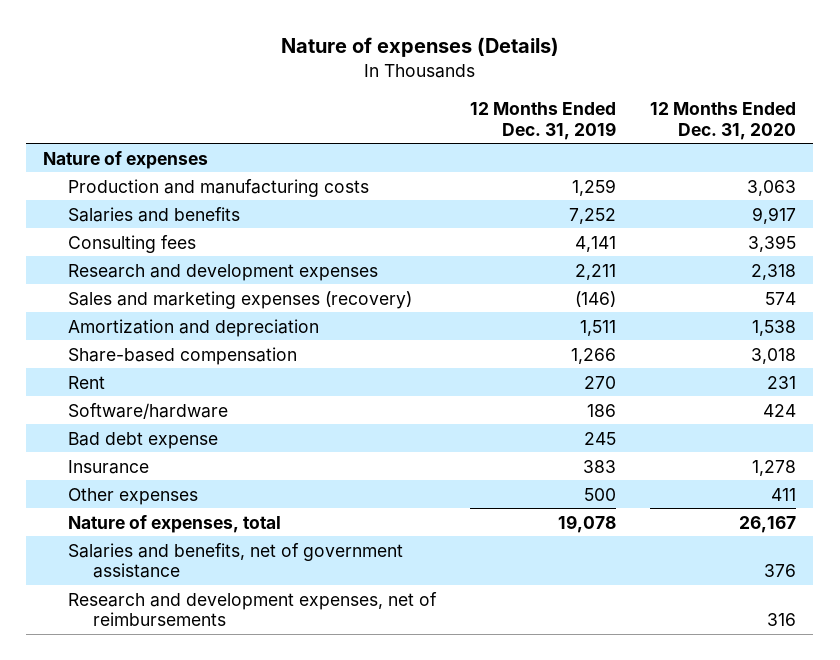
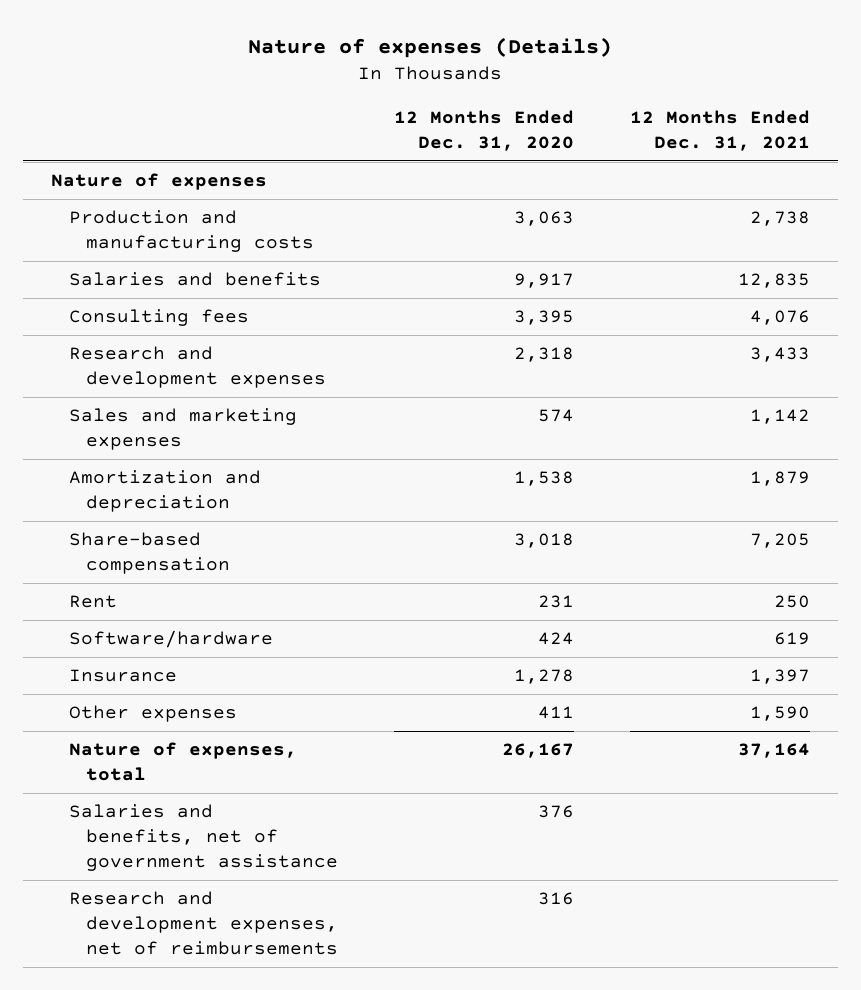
- | 12 Months Ended Dec. 31, 2019 | 12 Months Ended Dec. 31, 2020
+ | 12 Months Ended Dec. 31, 2020 | 12 Months Ended Dec. 31, 2021
- Sales and marketing expenses (recovery) | (146) | 574
+ Sales and marketing expenses | 574 | 1,142
- Bad debt expense | 245 |

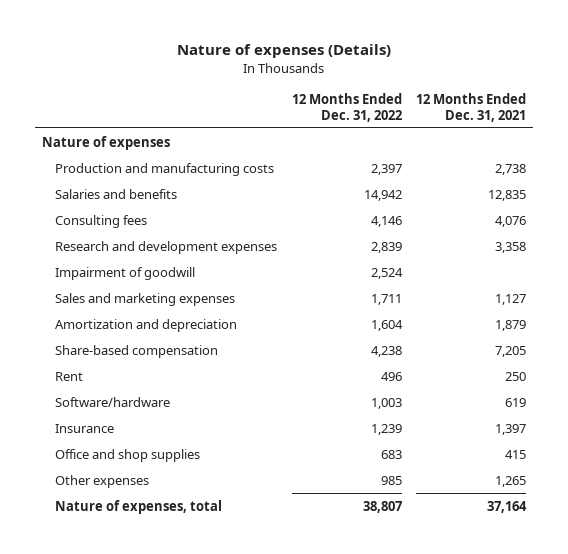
- | 12 Months Ended Dec. 31, 2020 | 12 Months Ended Dec. 31, 2021
+ | 12 Months Ended Dec. 31, 2022 | 12 Months Ended Dec. 31, 2021
- Research and development expenses | 2,318 | 3,433
- Sales and marketing expenses | 574 | 1,142
+ Research and development expenses | 2,839 | 3,358
+ Impairment of goodwill | 2,524 |
+ Sales and marketing expenses | 1,711 | 1,127
- Other expenses | 411 | 1,590
+ Office and shop supplies | 683 | 415
+ Other expenses | 985 | 1,265
- Salaries and benefits, net of government assistance | 376 |
- Research and development expenses, net of reimbursements | 316 |

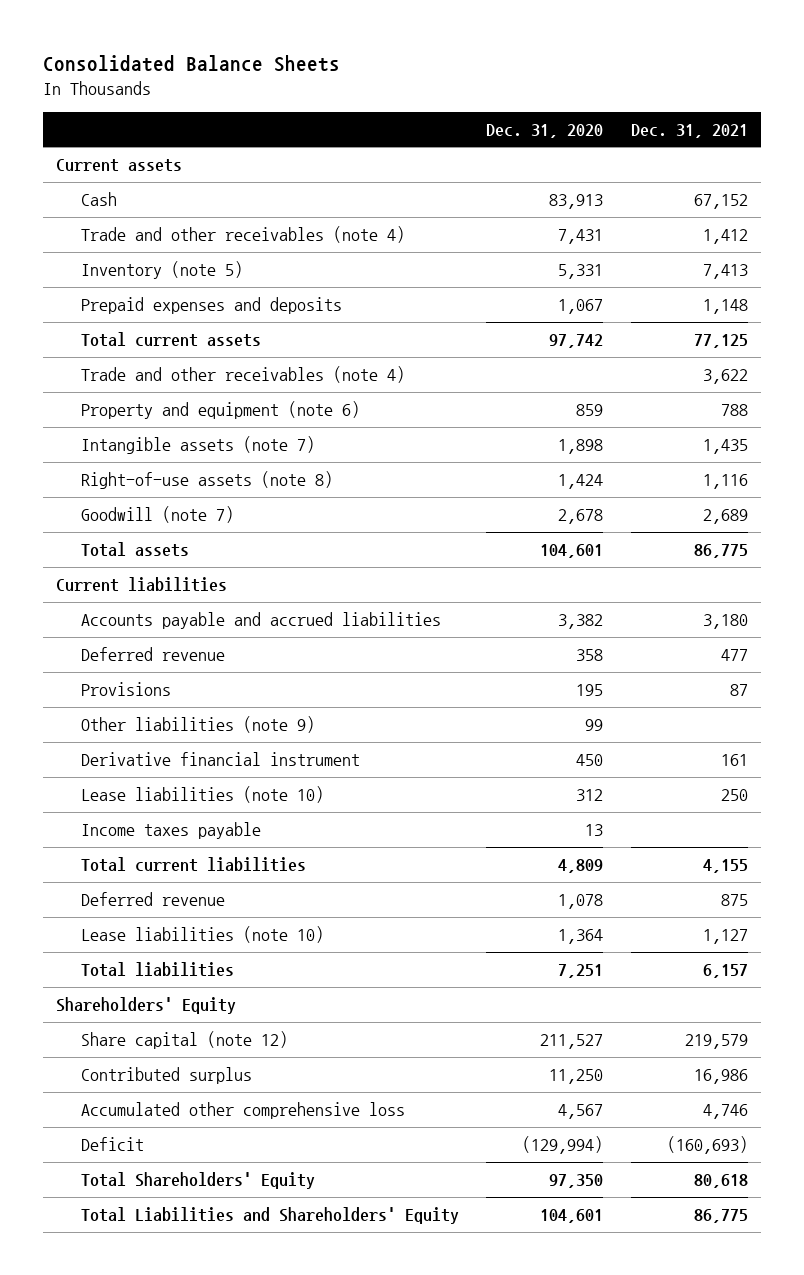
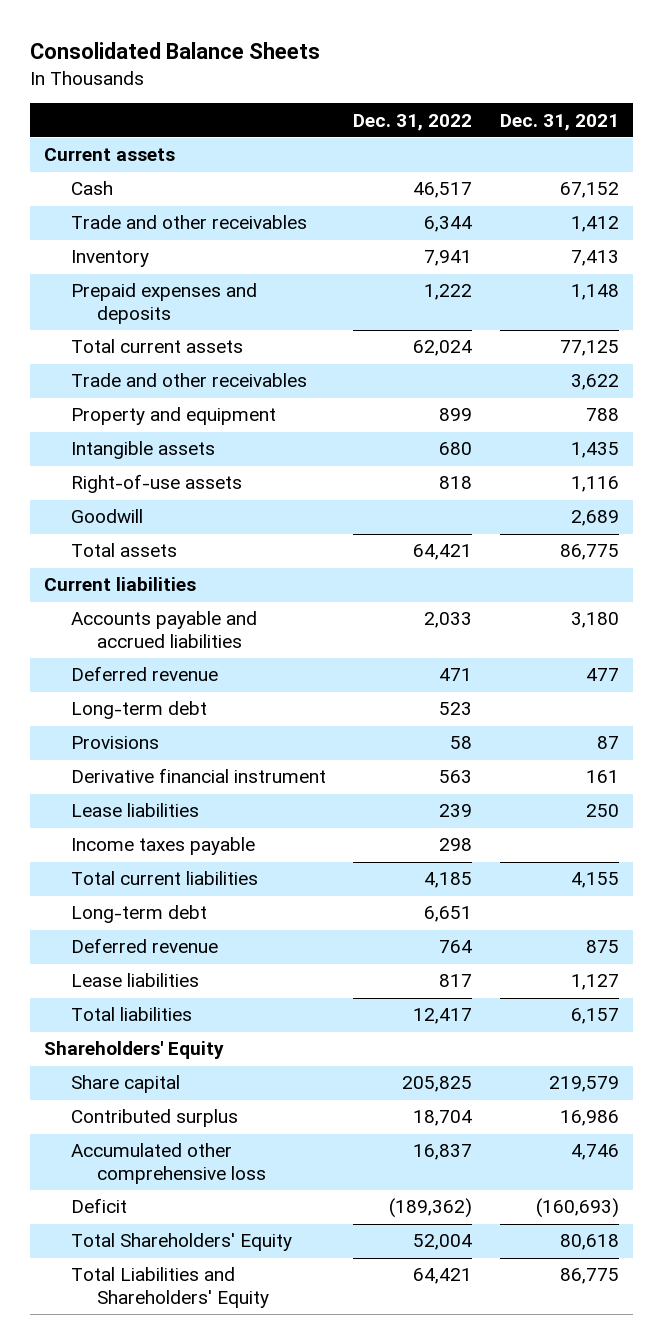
- | Dec. 31, 2020 | Dec. 31, 2021
+ | Dec. 31, 2022 | Dec. 31, 2021
- Trade and other receivables (note 4) | 7,431 | 1,412
- Inventory (note 5) | 5,331 | 7,413
+ Trade and other receivables | 6,344 | 1,412
+ Inventory | 7,941 | 7,413
- Trade and other receivables (note 4) | | 3,622
- Property and equipment (note 6) | 859 | 788
- Intangible assets (note 7) | 1,898 | 1,435
- Right-of-use assets (note 8) | 1,424 | 1,116
- Goodwill (note 7) | 2,678 | 2,689
+ Trade and other receivables | | 3,622
+ Property and equipment | 899 | 788
+ Intangible assets | 680 | 1,435
+ Right-of-use assets | 818 | 1,116
+ Goodwill | | 2,689
+ Long-term debt | 523 |
- Other liabilities (note 9) | 99 |
- Lease liabilities (note 10) | 312 | 250
+ Lease liabilities | 239 | 250
+ Long-term debt | 6,651 |
- Lease liabilities (note 10) | 1,364 | 1,127
+ Lease liabilities | 817 | 1,127
- Share capital (note 12) | 211,527 | 219,579
+ Share capital | 205,825 | 219,579

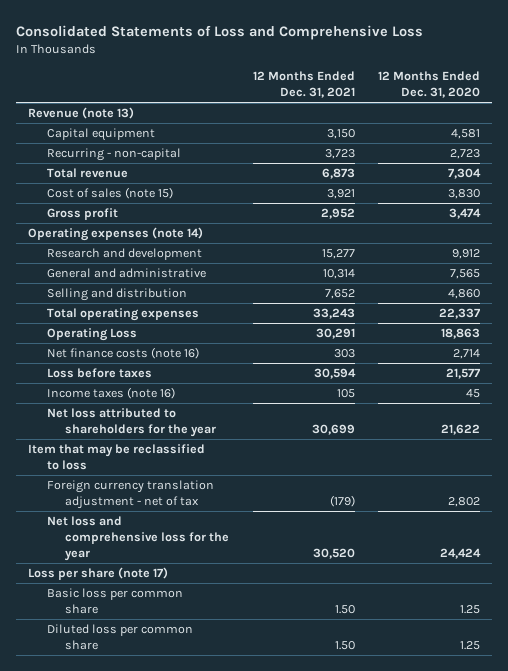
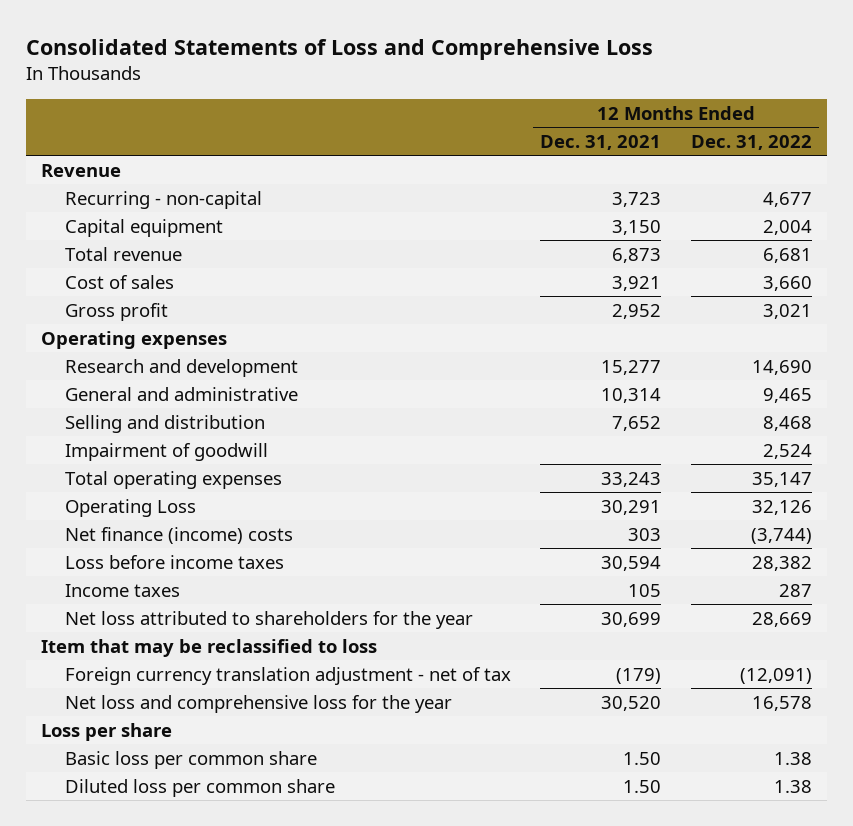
- | 12 Months Ended Dec. 31, 2021 | 12 Months Ended Dec. 31, 2020
+ | 12 Months Ended Dec. 31, 2021 | 12 Months Ended Dec. 31, 2022
- Revenue (note 13)
+ Revenue
moved down: Capital equipment | 3,150 | 2,004
- Cost of sales (note 15) | 3,921 | 3,830
+ Cost of sales | 3,921 | 3,660
- Operating expenses (note 14)
+ Operating expenses
+ Impairment of goodwill | | 2,524
- Net finance costs (note 16) | 303 | 2,714
- Loss before taxes | 30,594 | 21,577
- Income taxes (note 16) | 105 | 45
+ Net finance (income) costs | 303 | (3,744)
+ Loss before income taxes | 30,594 | 28,382
+ Income taxes | 105 | 287
- Loss per share (note 17)
+ Loss per share

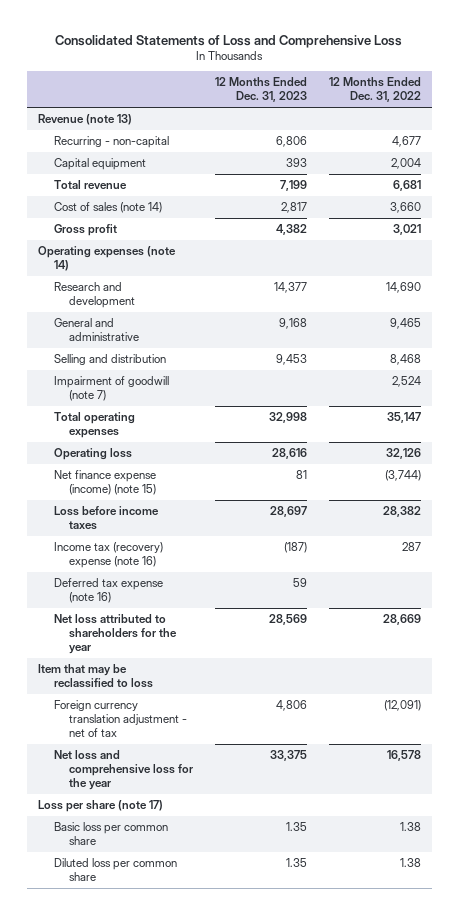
- | 12 Months Ended Dec. 31, 2021 | 12 Months Ended Dec. 31, 2022
+ | 12 Months Ended Dec. 31, 2023 | 12 Months Ended Dec. 31, 2022
- Revenue
+ Revenue (note 13)
- Cost of sales | 3,921 | 3,660
+ Cost of sales (note 14) | 2,817 | 3,660
- Operating expenses
+ Operating expenses (note 14)
- Impairment of goodwill | | 2,524
+ Impairment of goodwill (note 7) | | 2,524
- Operating Loss | 30,291 | 32,126
- Net finance (income) costs | 303 | (3,744)
+ Operating loss | 28,616 | 32,126
+ Net finance expense (income) (note 15) | 81 | (3,744)
- Income taxes | 105 | 287
+ Income tax (recovery) expense (note 16) | (187) | 287
+ Deferred tax expense (note 16) | 59 |
- Loss per share
+ Loss per share (note 17)

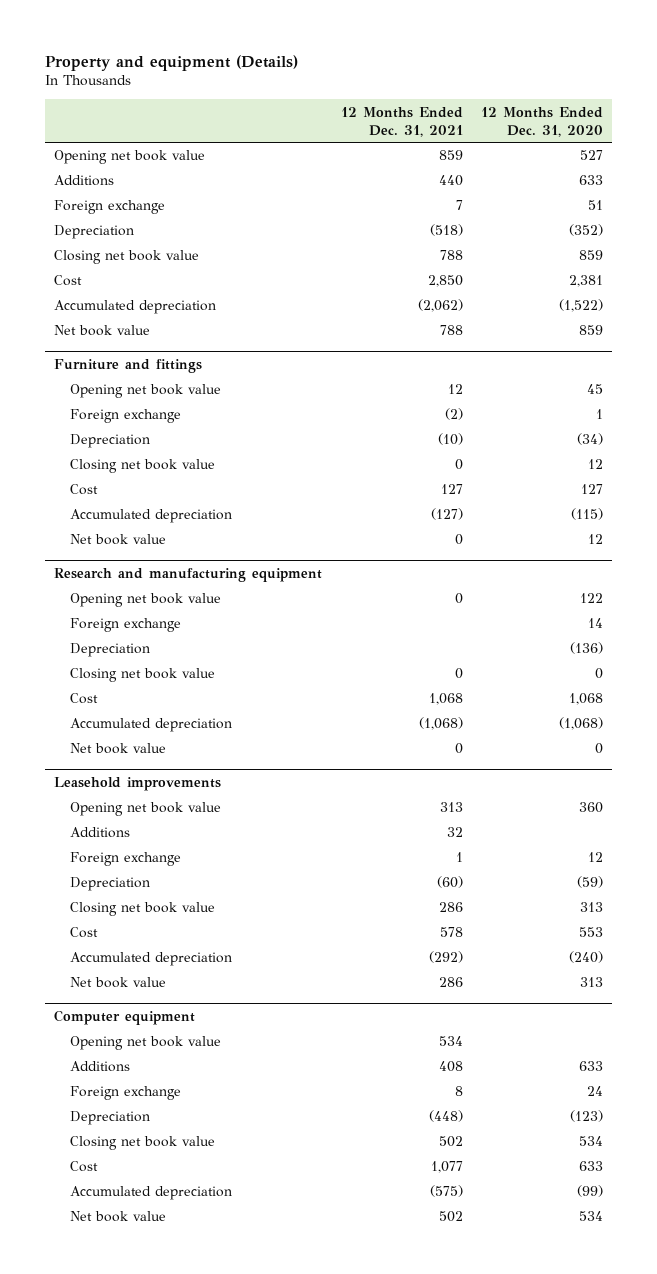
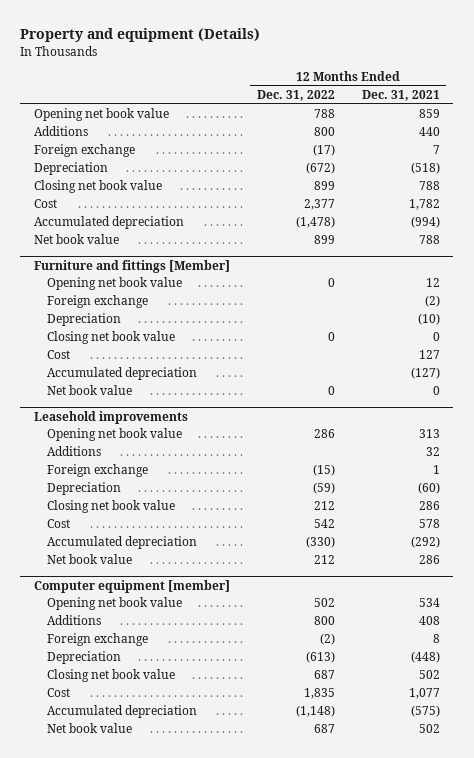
- | 12 Months Ended Dec. 31, 2021 | 12 Months Ended Dec. 31, 2020
+ | 12 Months Ended Dec. 31, 2022 | 12 Months Ended Dec. 31, 2021
- Cost | 2,850 | 2,381
- Accumulated depreciation | (2,062) | (1,522)
+ Cost | 2,377 | 1,782
+ Accumulated depreciation | (1,478) | (994)
- Furniture and fittings
+ Furniture and fittings [Member]
- Research and manufacturing equipment
- Opening net book value | 0 | 122
- Foreign exchange | | 14
- Depreciation | | (136)
- Closing net book value | 0 | 0
- Cost | 1,068 | 1,068
- Accumulated depreciation | (1,068) | (1,068)
- Net book value | 0 | 0
- Computer equipment
+ Computer equipment [member]

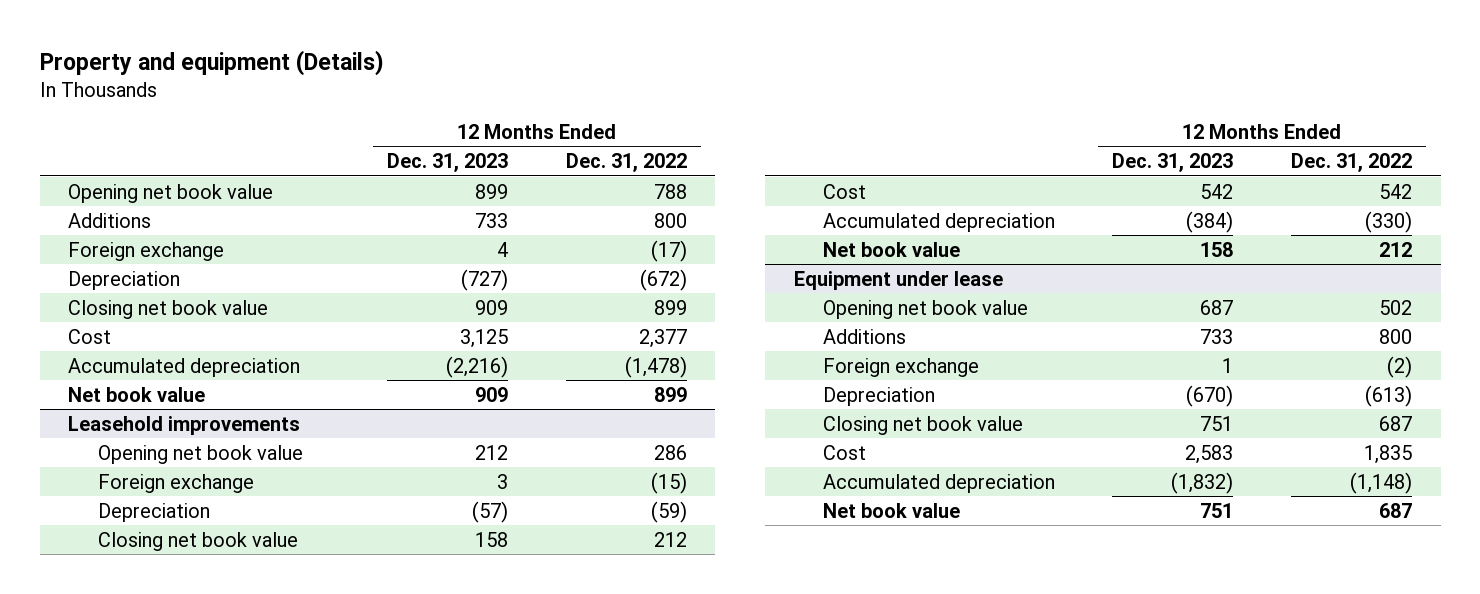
- | 12 Months Ended Dec. 31, 2022 | 12 Months Ended Dec. 31, 2021
+ | 12 Months Ended Dec. 31, 2023 | 12 Months Ended Dec. 31, 2022
- Furniture and fittings [Member]
- Opening net book value | 0 | 12
- Foreign exchange | | (2)
- Depreciation | | (10)
- Closing net book value | 0 | 0
- Cost | | 127
- Accumulated depreciation | | (127)
- Net book value | 0 | 0
@ Leasehold improvements
- Additions | | 32
- Computer equipment [member]
+ Equipment under lease

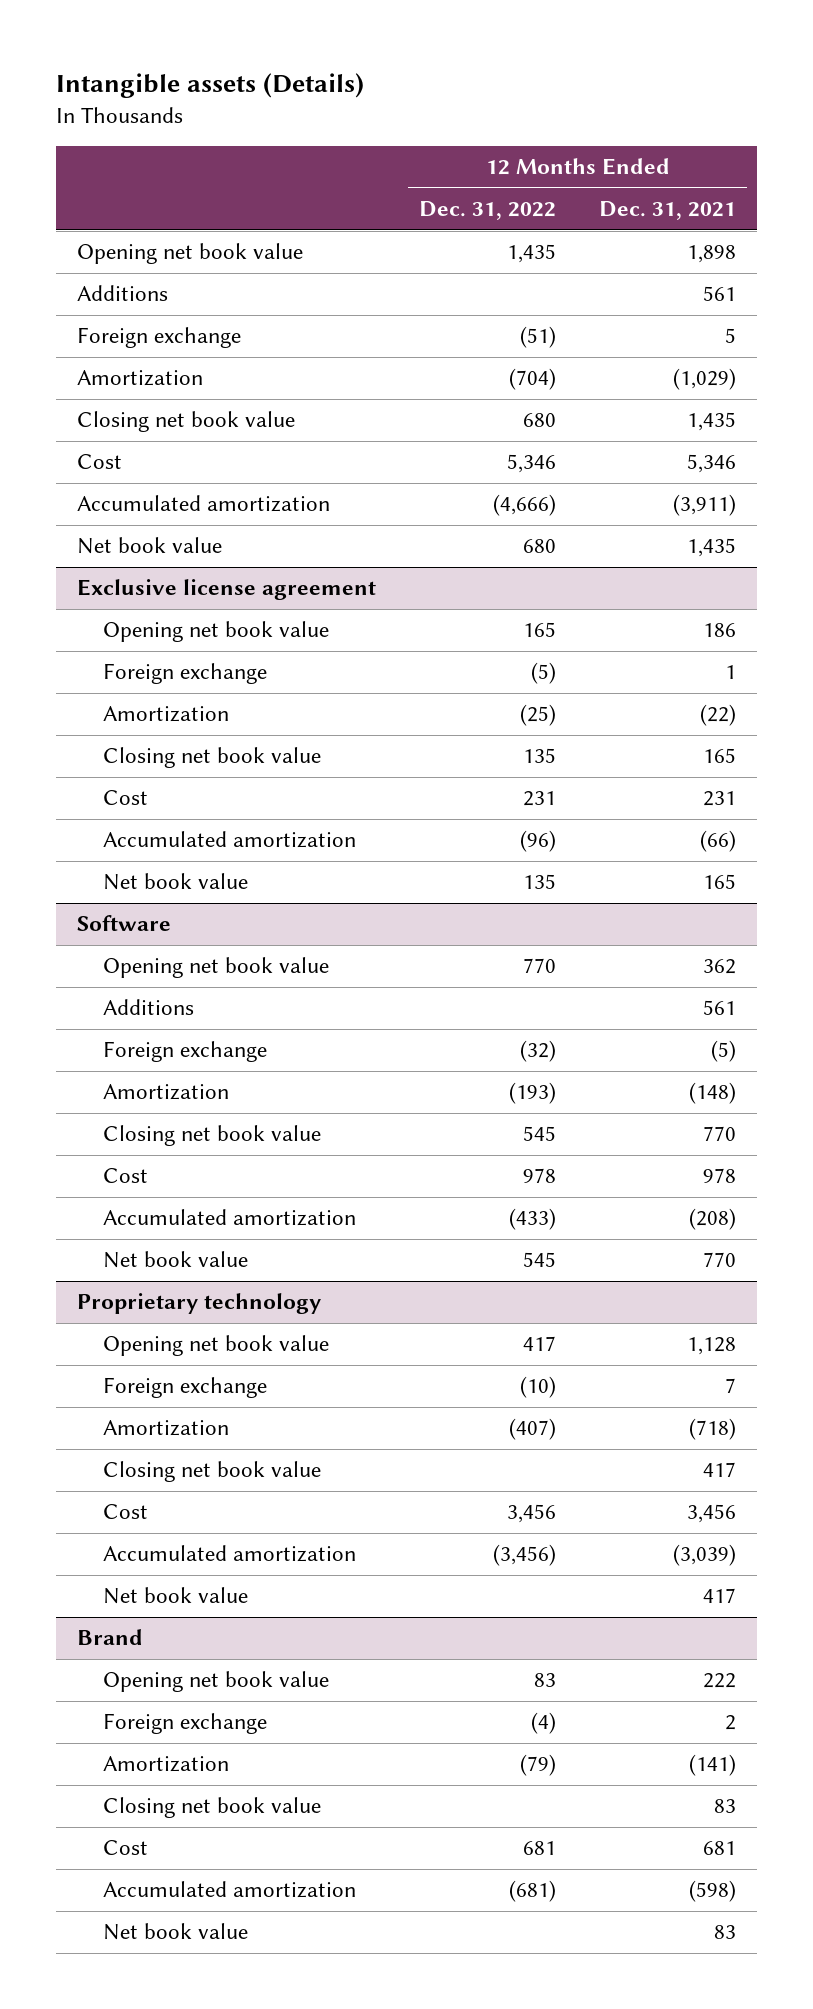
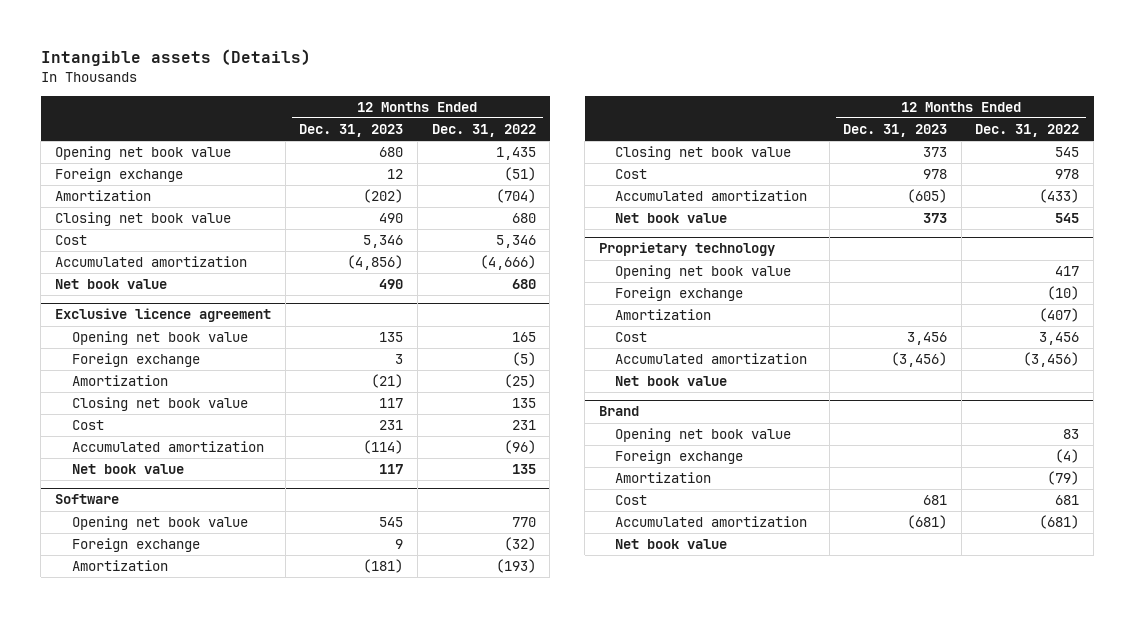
- | 12 Months Ended Dec. 31, 2022 | 12 Months Ended Dec. 31, 2021
+ | 12 Months Ended Dec. 31, 2023 | 12 Months Ended Dec. 31, 2022
- Additions | | 561
- Exclusive license agreement
+ Exclusive licence agreement
@ Software
- Additions | | 561
@ Proprietary technology
- Closing net book value | | 417
@ Brand
- Closing net book value | | 83

